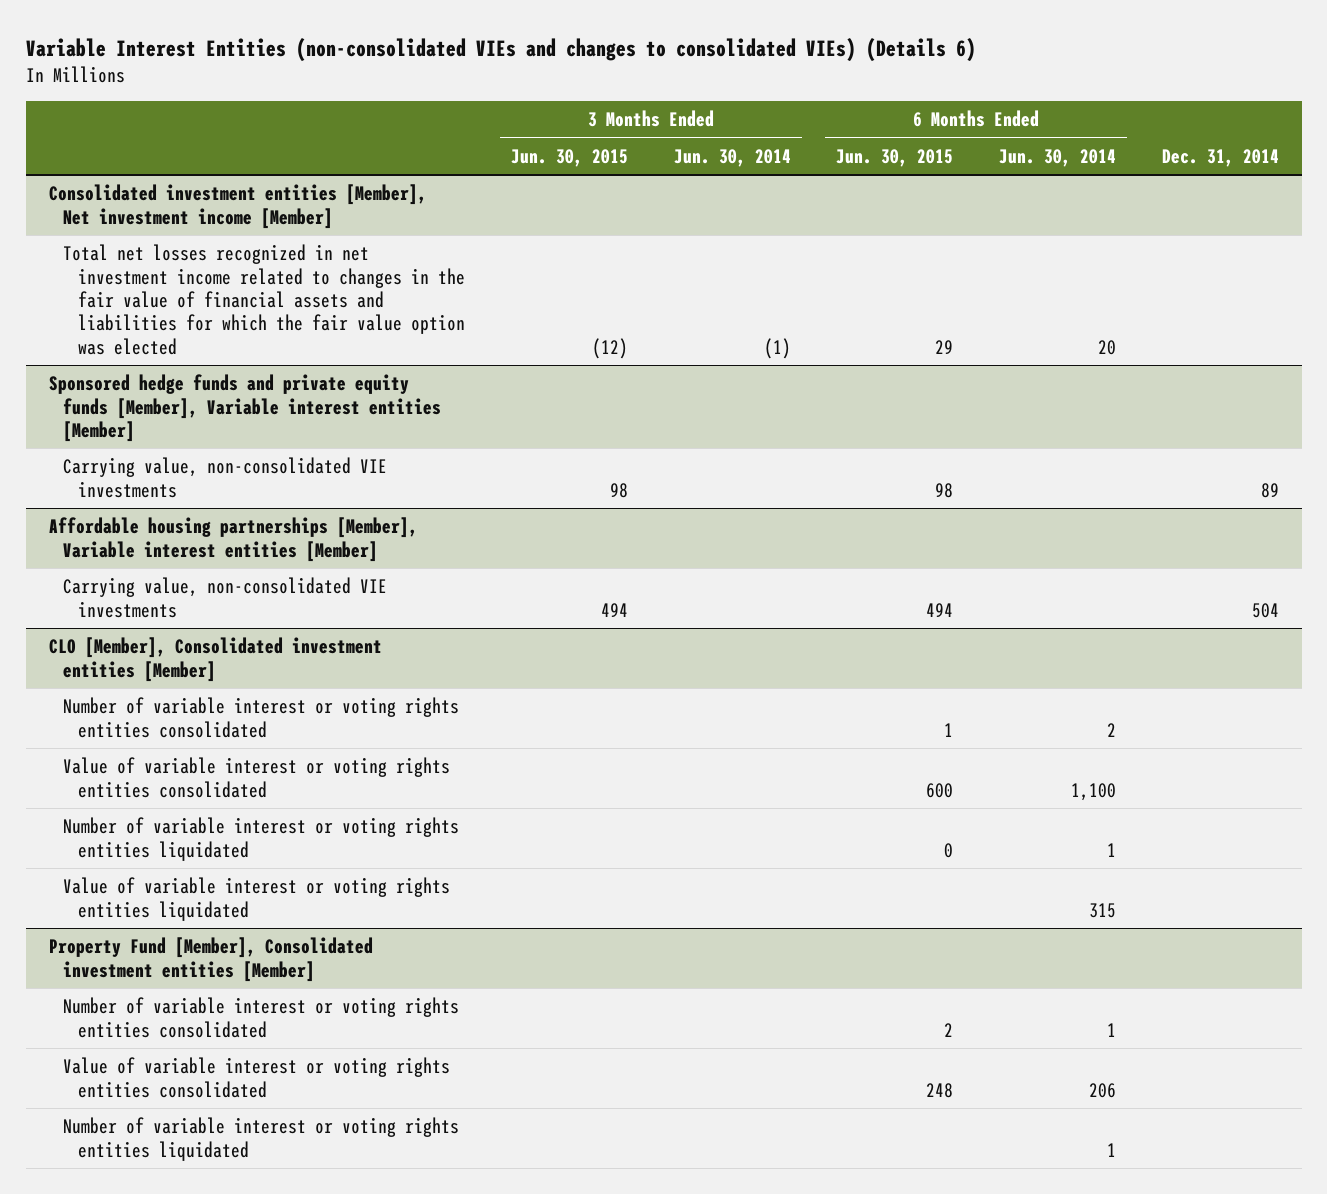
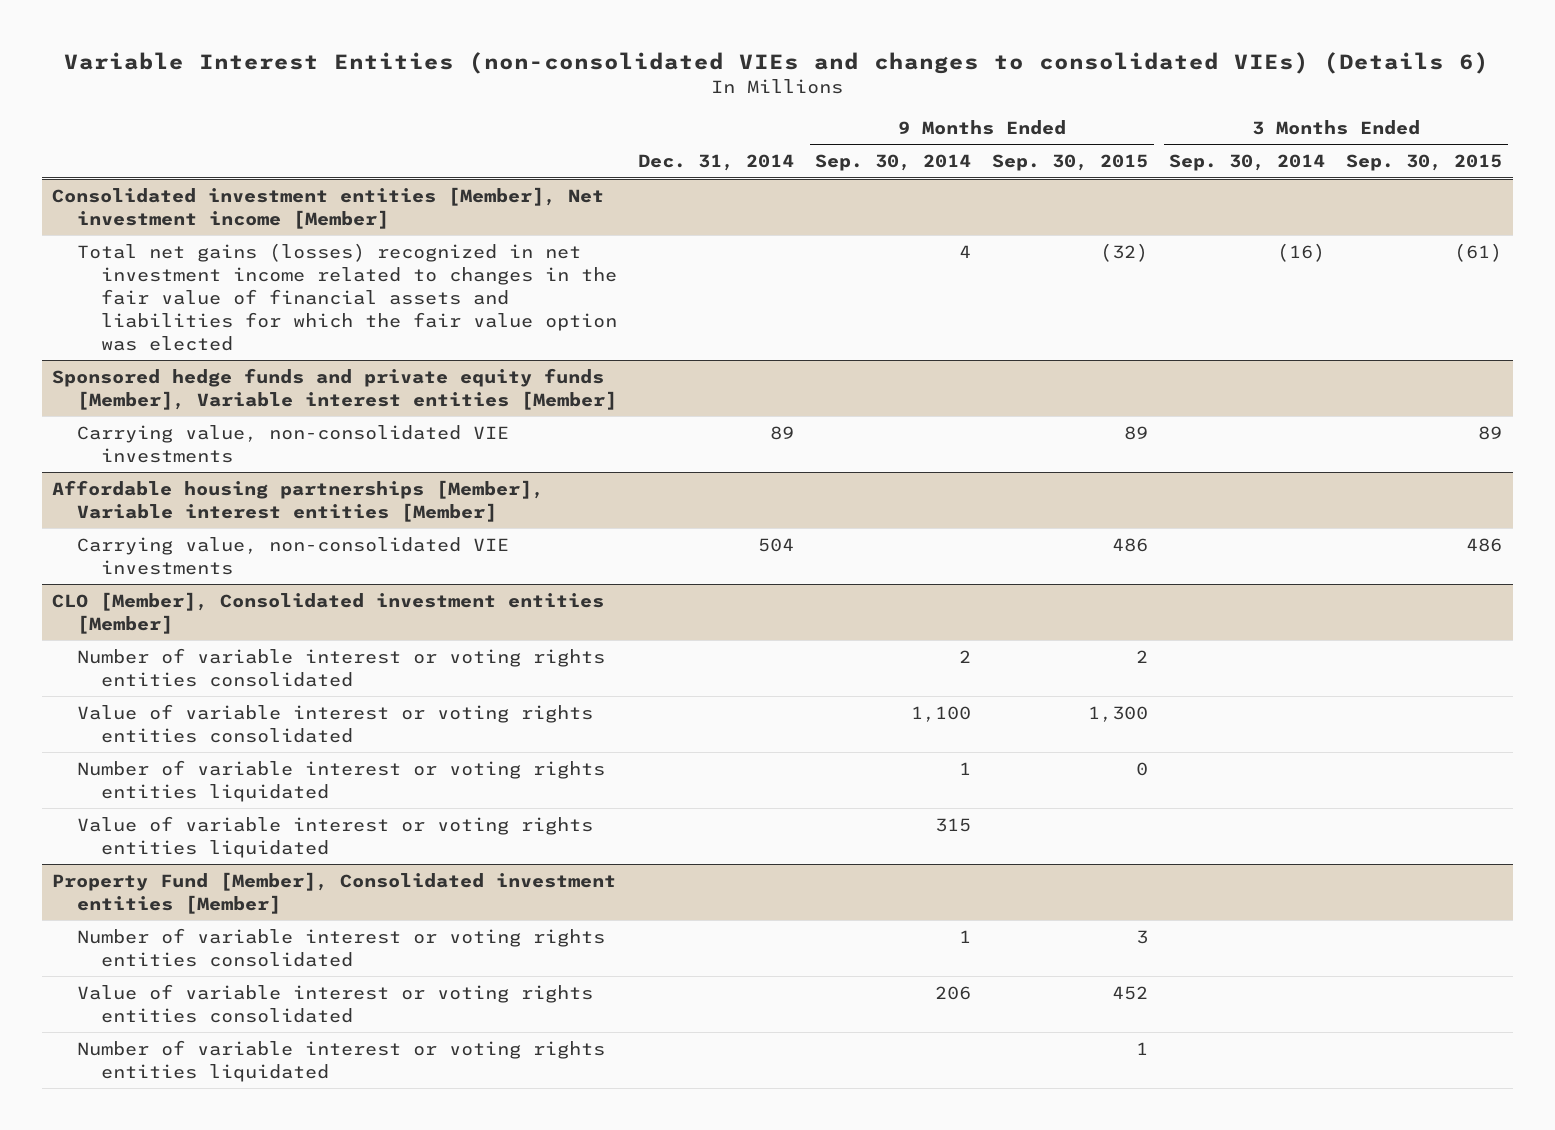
- | 3 Months Ended Jun. 30, 2015 | 3 Months Ended Jun. 30, 2014 | 6 Months Ended Jun. 30, 2015 | 6 Months Ended Jun. 30, 2014 | Dec. 31, 2014
+ | Dec. 31, 2014 | 9 Months Ended Sep. 30, 2014 | 9 Months Ended Sep. 30, 2015 | 3 Months Ended Sep. 30, 2014 | 3 Months Ended Sep. 30, 2015
@ Consolidated investment entities [Member], Net investment income [Member]
- Total net losses recognized in net investment income related to changes in the fair value of financial assets and liabilities for which the fair value option was elected | (12) | (1) | 29 | 20 |
+ Total net gains (losses) recognized in net investment income related to changes in the fair value of financial assets and liabilities for which the fair value option was elected | | 4 | (32) | (16) | (61)

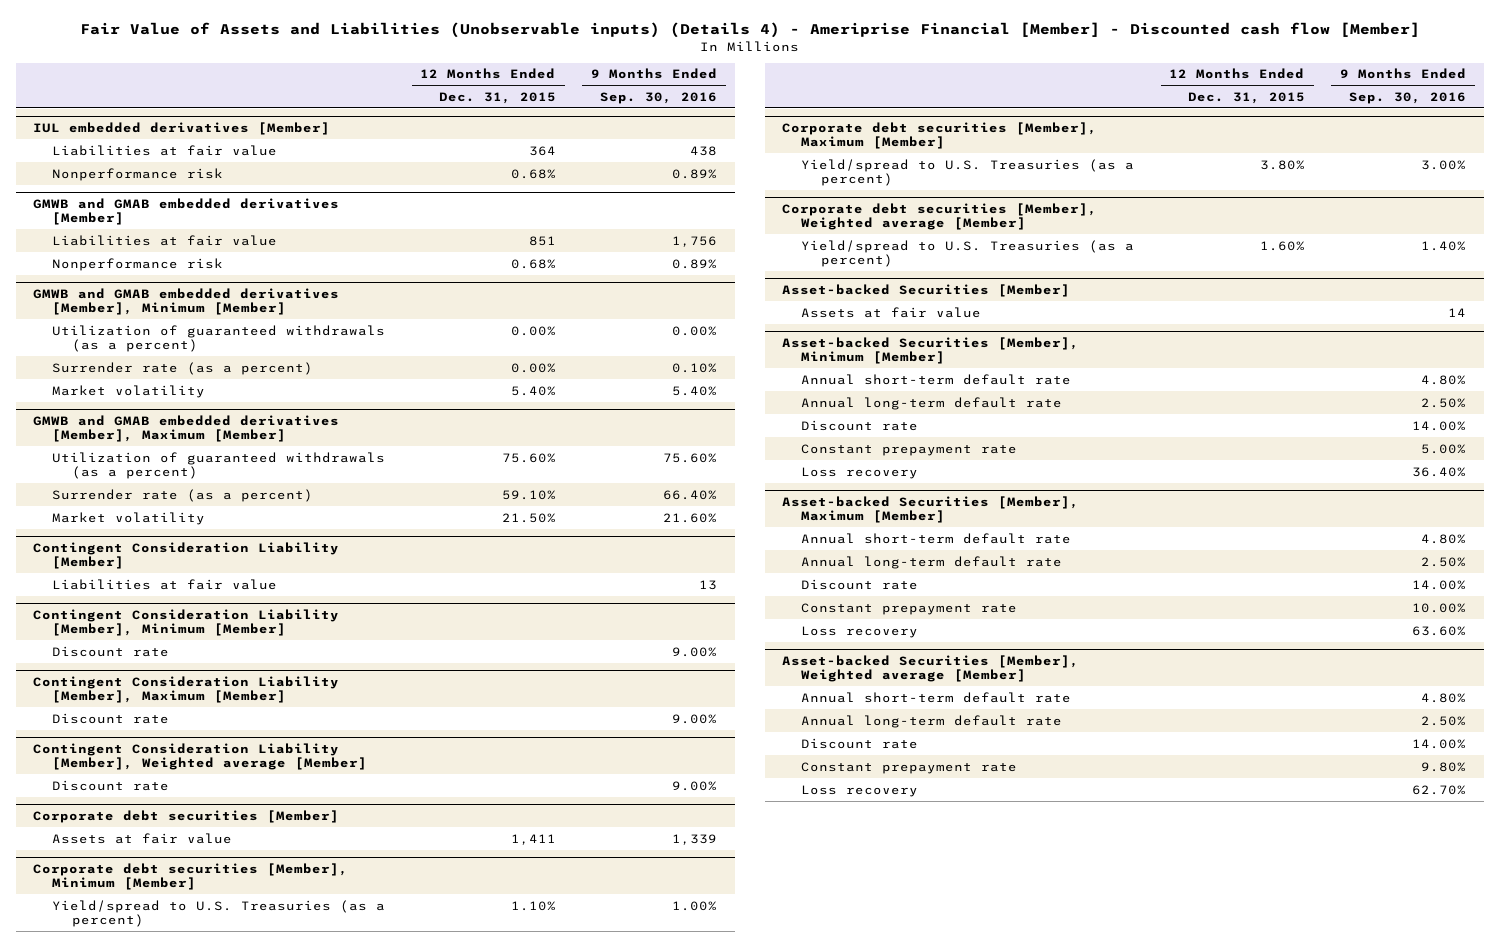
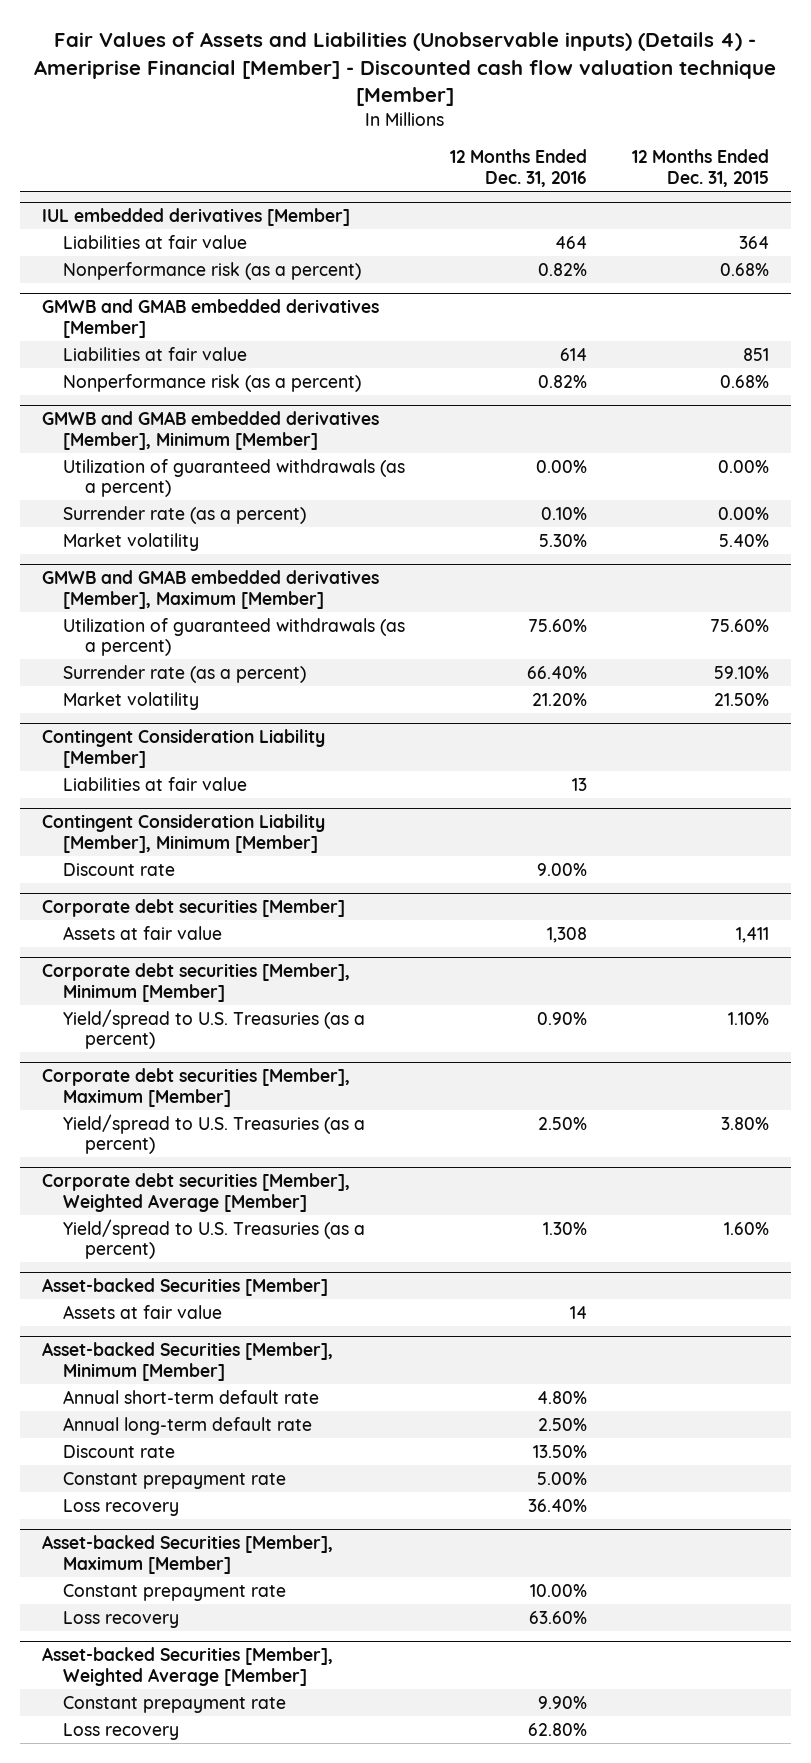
- Fair Value of Assets and Liabilities (Unobservable inputs) (Details 4) - Ameriprise Financial [Member] - Discounted cash flow [Member]
+ Fair Values of Assets and Liabilities (Unobservable inputs) (Details 4) - Ameriprise Financial [Member] - Discounted cash flow valuation technique [Member]
- | 12 Months Ended Dec. 31, 2015 | 9 Months Ended Sep. 30, 2016
+ | 12 Months Ended Dec. 31, 2016 | 12 Months Ended Dec. 31, 2015
@ IUL embedded derivatives [Member]
- Nonperformance risk | 0.68% | 0.89%
+ Nonperformance risk (as a percent) | 0.82% | 0.68%
@ GMWB and GMAB embedded derivatives [Member]
- Nonperformance risk | 0.68% | 0.89%
+ Nonperformance risk (as a percent) | 0.82% | 0.68%
- Contingent Consideration Liability [Member], Maximum [Member]
- Discount rate | | 9.00%
- Contingent Consideration Liability [Member], Weighted average [Member]
- Discount rate | | 9.00%
- Corporate debt securities [Member], Weighted average [Member]
+ Corporate debt securities [Member], Weighted Average [Member]
@ Asset-backed Securities [Member], Maximum [Member]
- Annual short-term default rate | | 4.80%
- Annual long-term default rate | | 2.50%
- Discount rate | | 14.00%
- Asset-backed Securities [Member], Weighted average [Member]
- Annual short-term default rate | | 4.80%
- Annual long-term default rate | | 2.50%
- Discount rate | | 14.00%
+ Asset-backed Securities [Member], Weighted Average [Member]

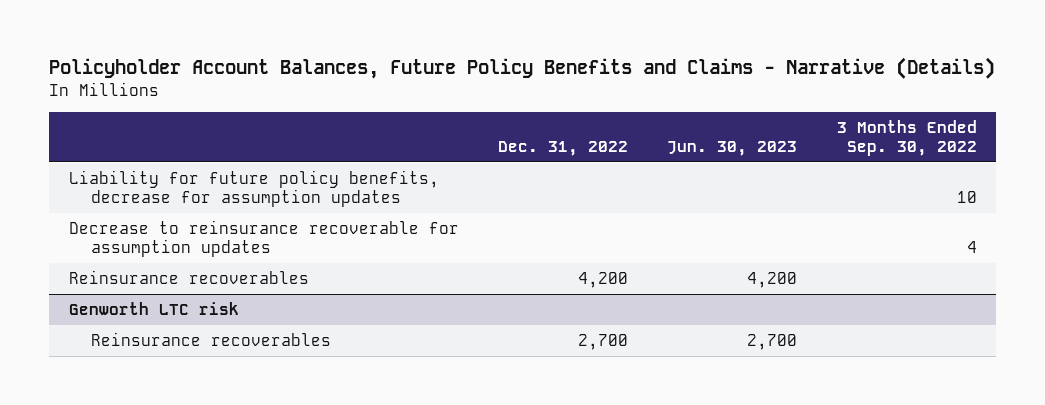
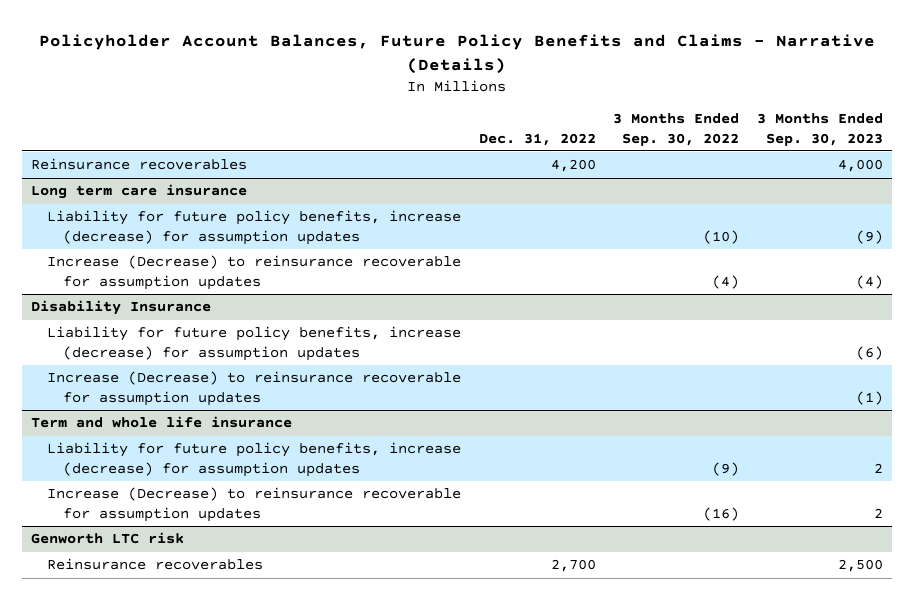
- | Dec. 31, 2022 | Jun. 30, 2023 | 3 Months Ended Sep. 30, 2022
+ | Dec. 31, 2022 | 3 Months Ended Sep. 30, 2022 | 3 Months Ended Sep. 30, 2023
- Liability for future policy benefits, decrease for assumption updates | | | 10
- Decrease to reinsurance recoverable for assumption updates | | | 4
+ Long term care insurance
+ Liability for future policy benefits, increase (decrease) for assumption updates | | (10) | (9)
+ Increase (Decrease) to reinsurance recoverable for assumption updates | | (4) | (4)
+ Disability Insurance
+ Liability for future policy benefits, increase (decrease) for assumption updates | | | (6)
+ Increase (Decrease) to reinsurance recoverable for assumption updates | | | (1)
+ Term and whole life insurance
+ Liability for future policy benefits, increase (decrease) for assumption updates | | (9) | 2
+ Increase (Decrease) to reinsurance recoverable for assumption updates | | (16) | 2

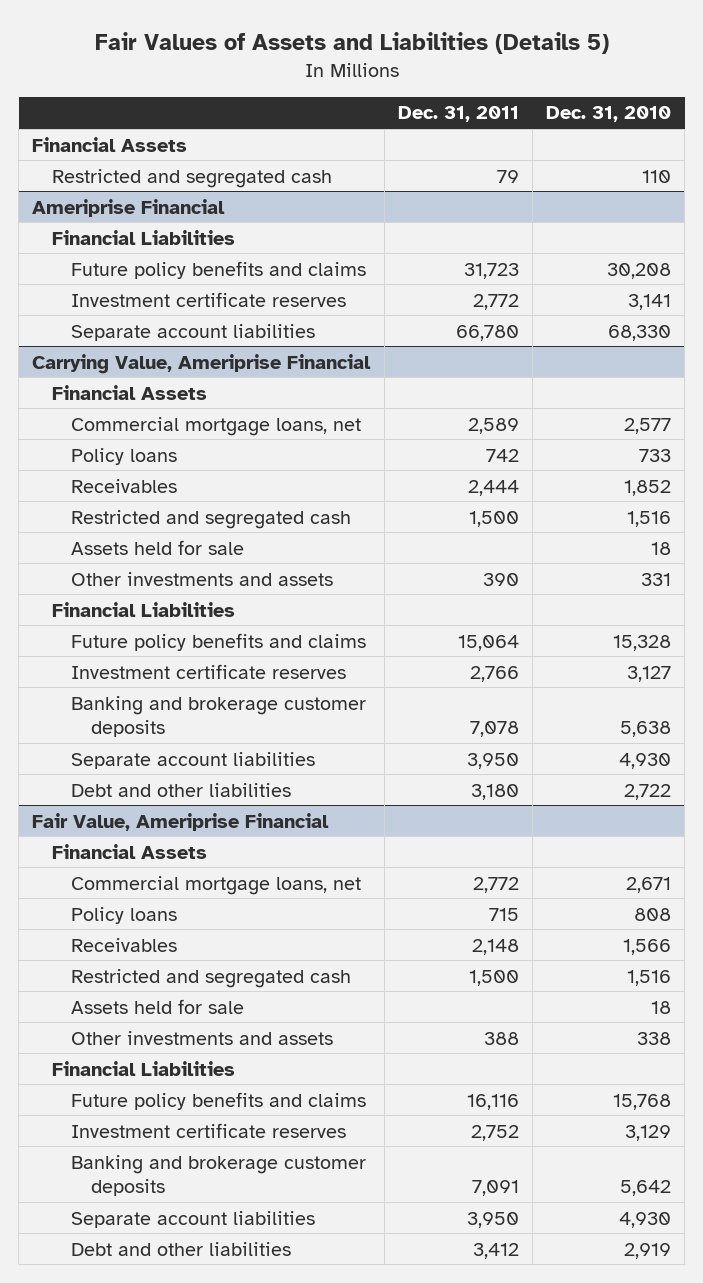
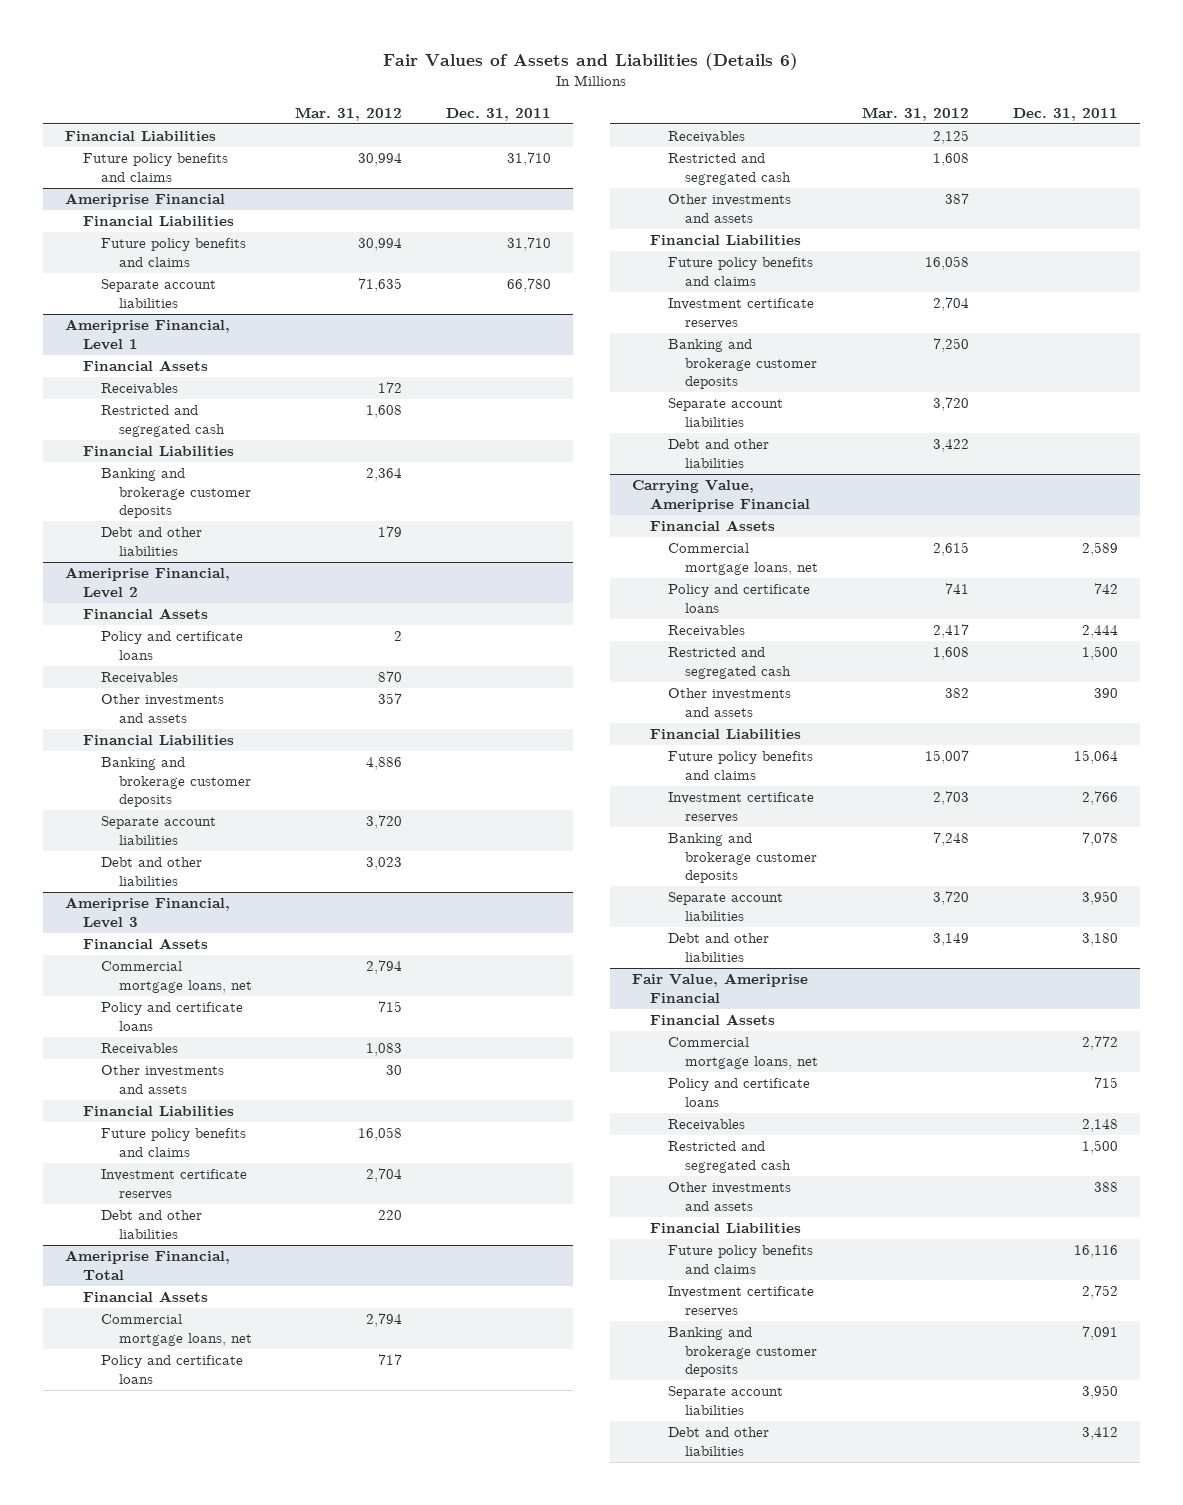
- Fair Values of Assets and Liabilities (Details 5)
+ Fair Values of Assets and Liabilities (Details 6)
- | Dec. 31, 2011 | Dec. 31, 2010
+ | Mar. 31, 2012 | Dec. 31, 2011
- Financial Assets
- Restricted and segregated cash | 79 | 110
+ Financial Liabilities
+ Future policy benefits and claims | 30,994 | 31,710
@ Ameriprise Financial
- Future policy benefits and claims | 31,723 | 30,208
- Investment certificate reserves | 2,772 | 3,141
+ Future policy benefits and claims | 30,994 | 31,710
+ Ameriprise Financial, Level 1
+ Financial Assets
+ Receivables | 172 |
+ Restricted and segregated cash | 1,608 |
+ Financial Liabilities
+ Banking and brokerage customer deposits | 2,364 |
+ Debt and other liabilities | 179 |
+ Ameriprise Financial, Level 2
+ Financial Assets
+ Policy and certificate loans | 2 |
+ Receivables | 870 |
+ Other investments and assets | 357 |
+ Financial Liabilities
+ Banking and brokerage customer deposits | 4,886 |
+ Separate account liabilities | 3,720 |
+ Debt and other liabilities | 3,023 |
+ Ameriprise Financial, Level 3
+ Financial Assets
+ Commercial mortgage loans, net | 2,794 |
+ Policy and certificate loans | 715 |
+ Receivables | 1,083 |
+ Other investments and assets | 30 |
+ Financial Liabilities
+ Future policy benefits and claims | 16,058 |
+ Investment certificate reserves | 2,704 |
+ Debt and other liabilities | 220 |
+ Ameriprise Financial, Total
+ Financial Assets
+ Commercial mortgage loans, net | 2,794 |
+ Policy and certificate loans | 717 |
+ Receivables | 2,125 |
+ Restricted and segregated cash | 1,608 |
+ Other investments and assets | 387 |
+ Financial Liabilities
+ Future policy benefits and claims | 16,058 |
+ Investment certificate reserves | 2,704 |
+ Banking and brokerage customer deposits | 7,250 |
+ Separate account liabilities | 3,720 |
+ Debt and other liabilities | 3,422 |
@ Carrying Value, Ameriprise Financial
- Policy loans | 742 | 733
+ Policy and certificate loans | 741 | 742
- Assets held for sale | | 18
@ Fair Value, Ameriprise Financial
- Policy loans | 715 | 808
+ Policy and certificate loans | | 715
- Assets held for sale | | 18

